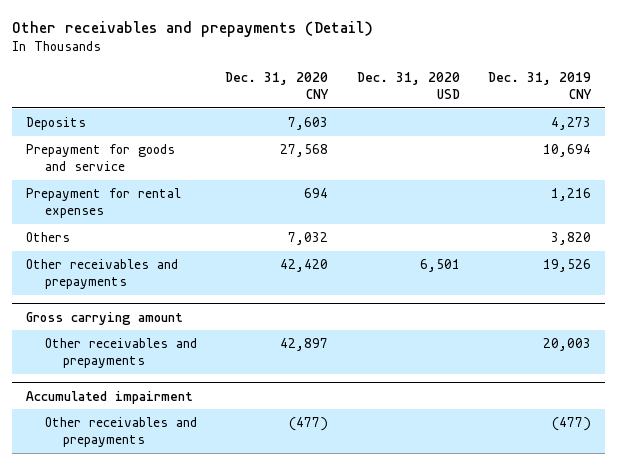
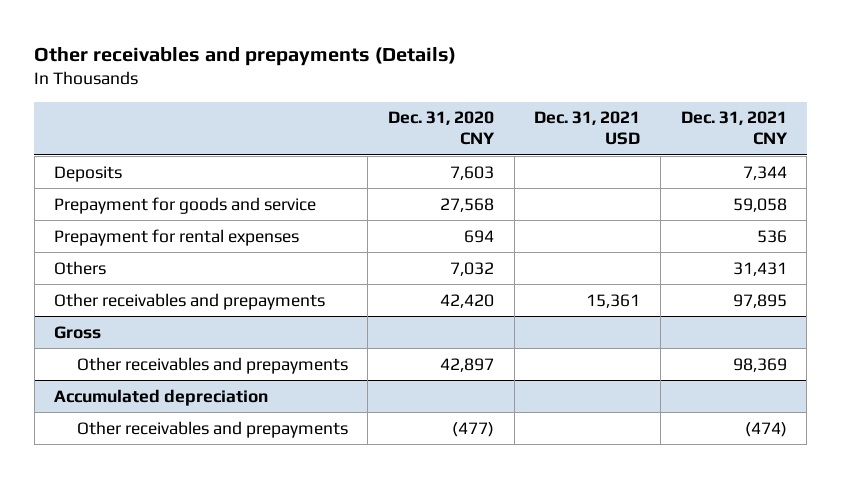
- Other receivables and prepayments (Detail)
+ Other receivables and prepayments (Details)
- | Dec. 31, 2020 CNY | Dec. 31, 2020 USD | Dec. 31, 2019 CNY
+ | Dec. 31, 2020 CNY | Dec. 31, 2021 USD | Dec. 31, 2021 CNY
- Gross carrying amount
+ Gross
- Accumulated impairment
+ Accumulated depreciation

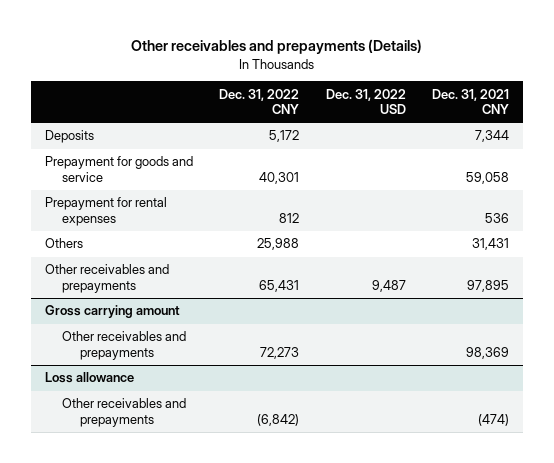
- | Dec. 31, 2020 CNY | Dec. 31, 2021 USD | Dec. 31, 2021 CNY
+ | Dec. 31, 2022 CNY | Dec. 31, 2022 USD | Dec. 31, 2021 CNY
- Gross
+ Gross carrying amount
- Accumulated depreciation
+ Loss allowance

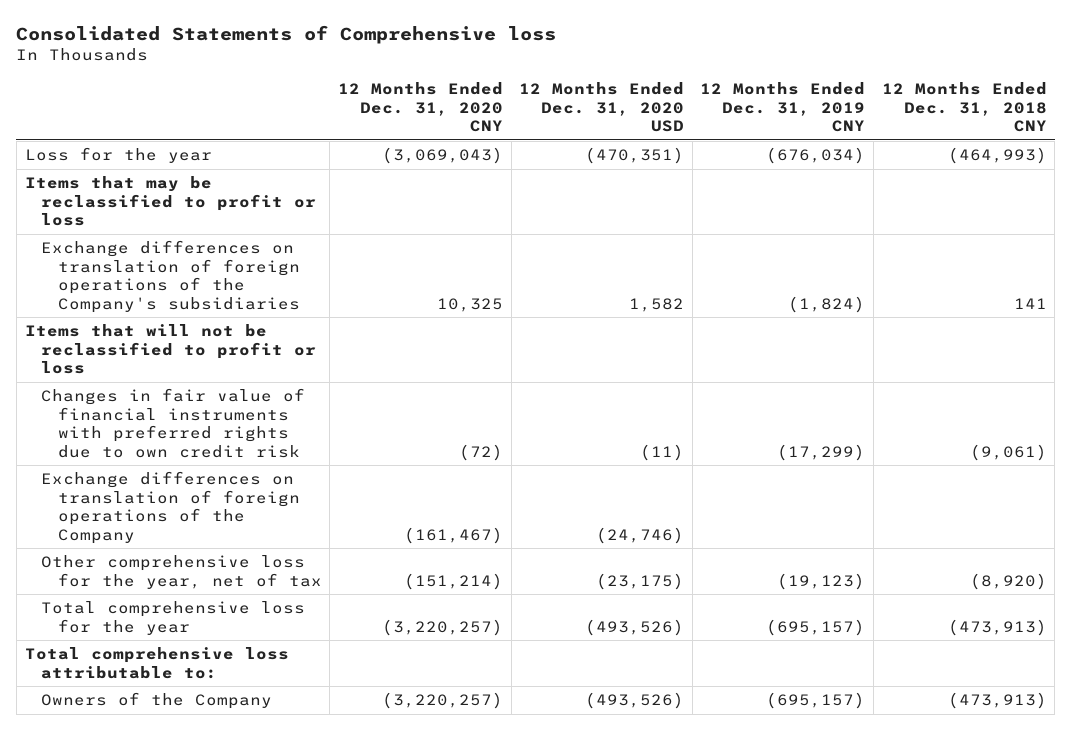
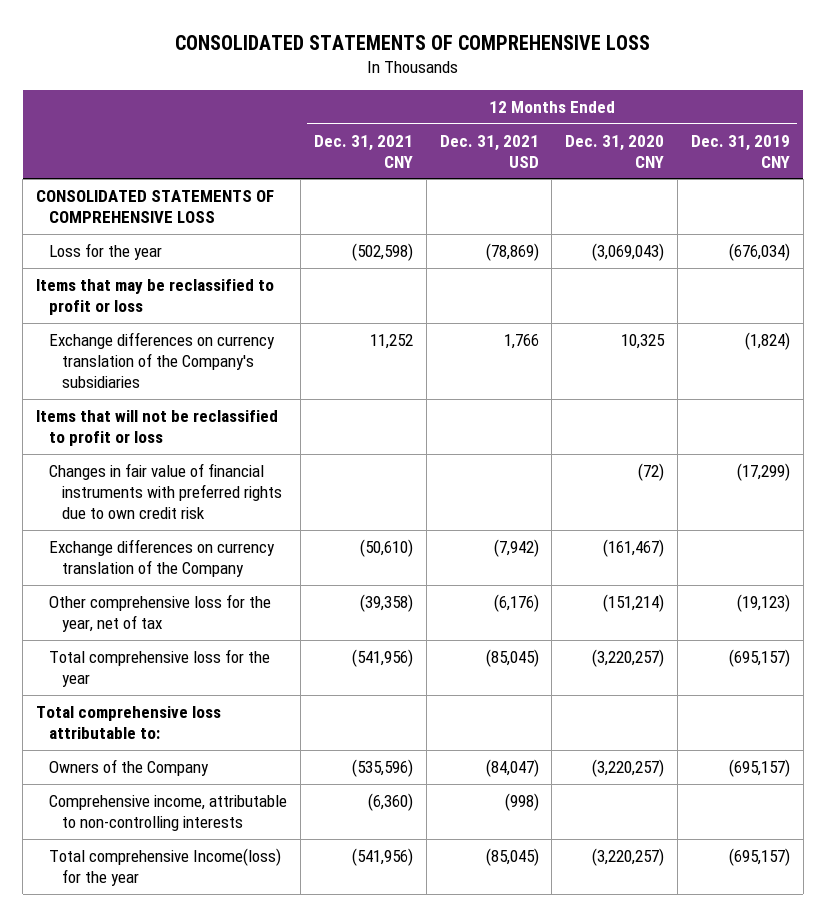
- Consolidated Statements of Comprehensive loss
+ CONSOLIDATED STATEMENTS OF COMPREHENSIVE LOSS
- | 12 Months Ended Dec. 31, 2020 CNY | 12 Months Ended Dec. 31, 2020 USD | 12 Months Ended Dec. 31, 2019 CNY | 12 Months Ended Dec. 31, 2018 CNY
+ | 12 Months Ended Dec. 31, 2021 CNY | 12 Months Ended Dec. 31, 2021 USD | 12 Months Ended Dec. 31, 2020 CNY | 12 Months Ended Dec. 31, 2019 CNY
+ CONSOLIDATED STATEMENTS OF COMPREHENSIVE LOSS
- Exchange differences on translation of foreign operations of the Company's subsidiaries | 10,325 | 1,582 | (1,824) | 141
+ Exchange differences on currency translation of the Company's subsidiaries | 11,252 | 1,766 | 10,325 | (1,824)
- Exchange differences on translation of foreign operations of the Company | (161,467) | (24,746) | |
+ Exchange differences on currency translation of the Company | (50,610) | (7,942) | (161,467) |
+ Comprehensive income, attributable to non-controlling interests | (6,360) | (998) | |
+ Total comprehensive Income(loss) for the year | (541,956) | (85,045) | (3,220,257) | (695,157)

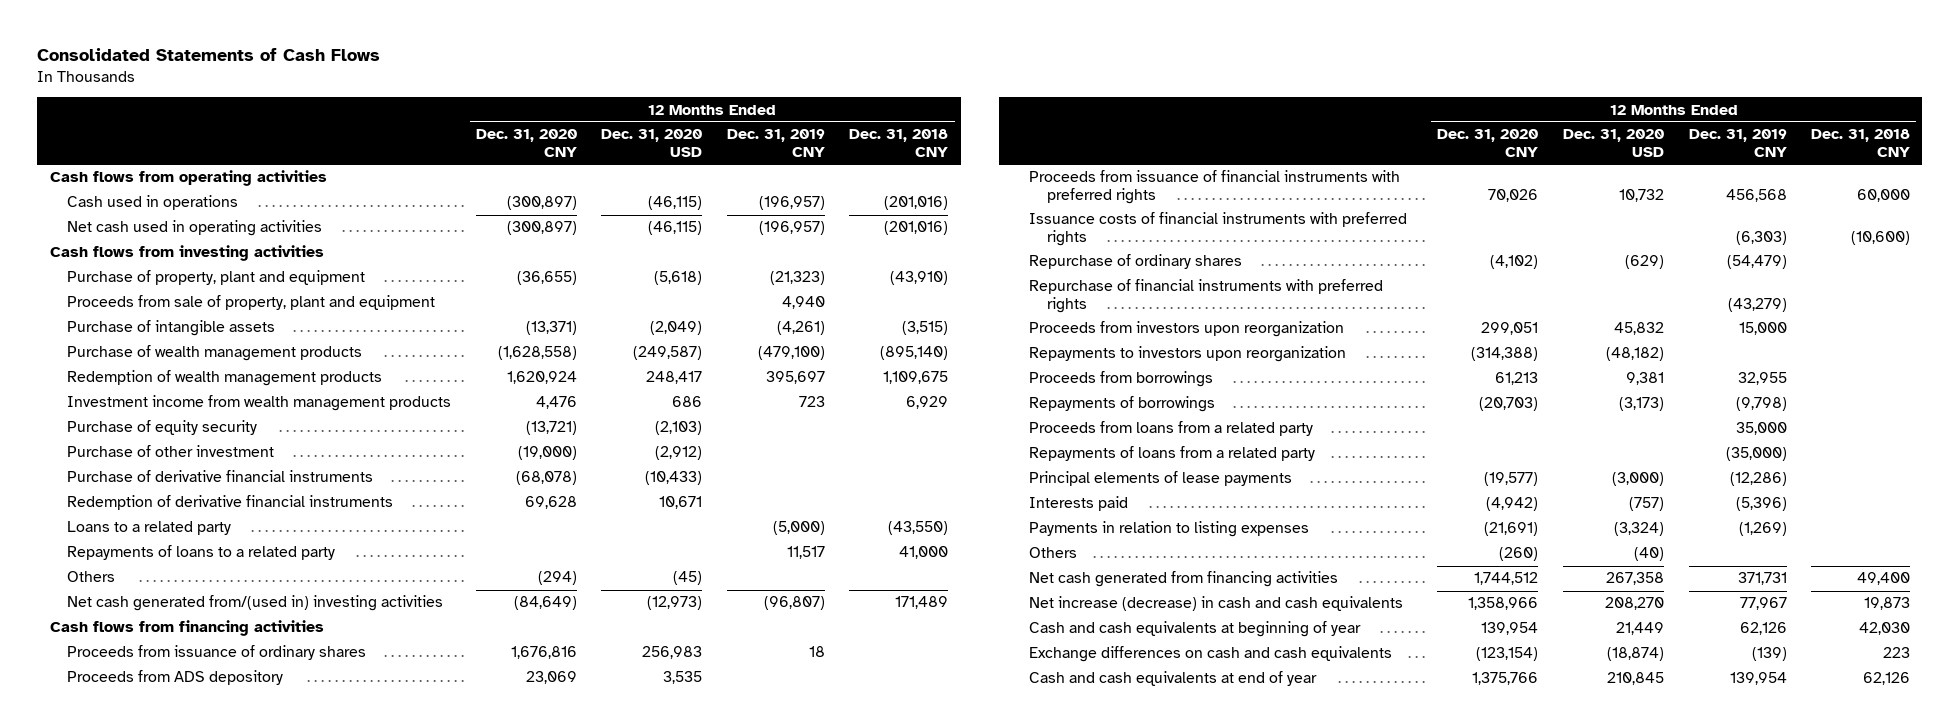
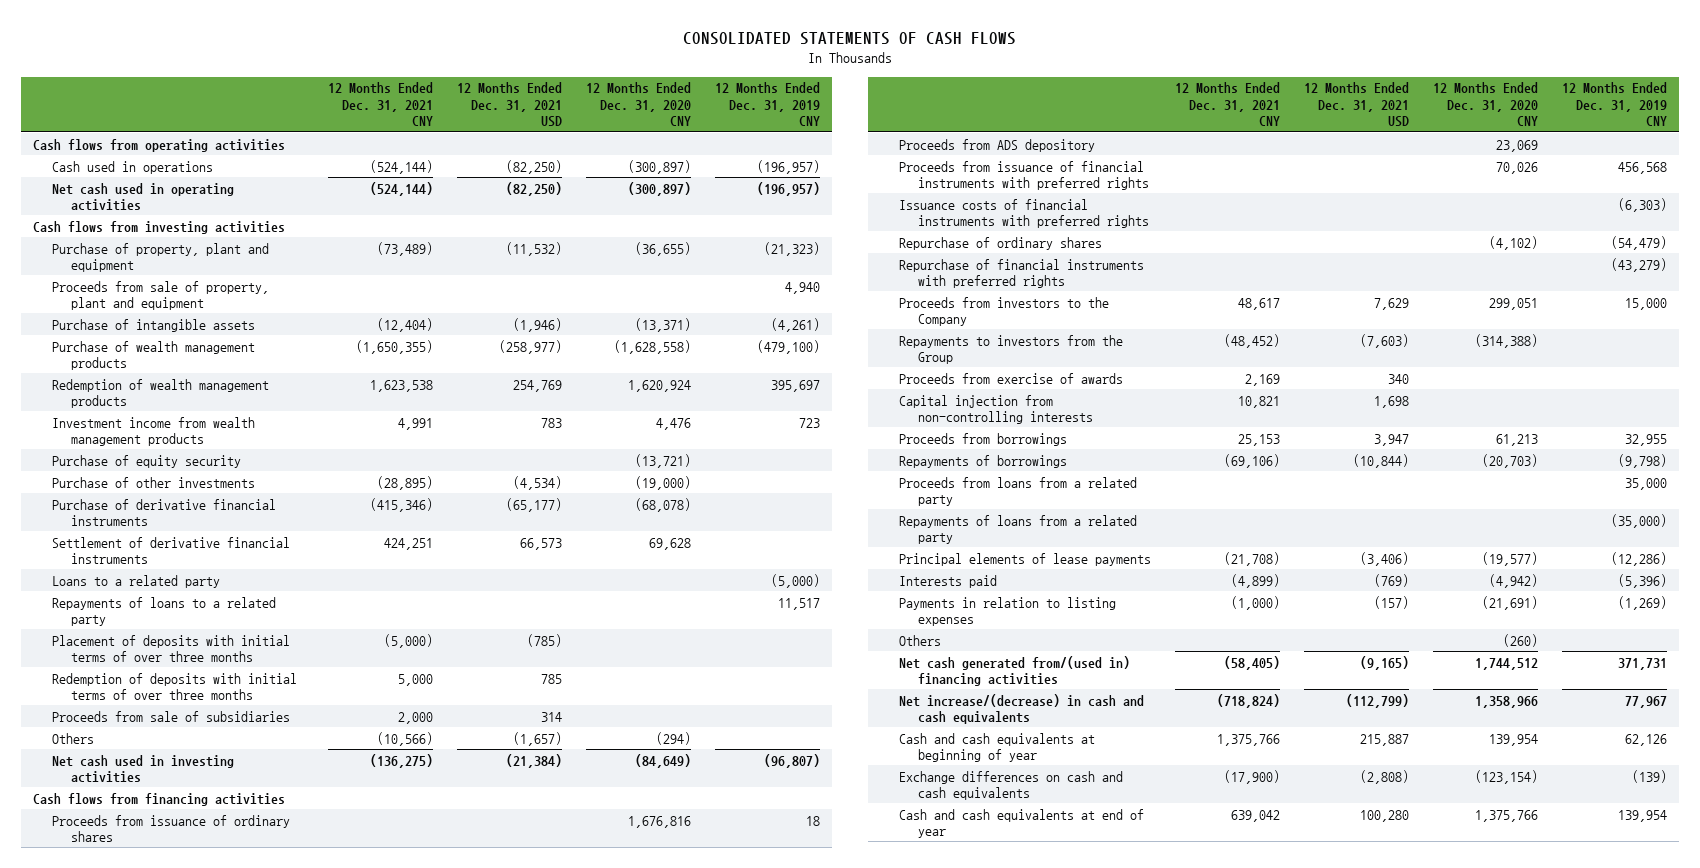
- Consolidated Statements of Cash Flows
+ CONSOLIDATED STATEMENTS OF CASH FLOWS
- | 12 Months Ended Dec. 31, 2020 CNY | 12 Months Ended Dec. 31, 2020 USD | 12 Months Ended Dec. 31, 2019 CNY | 12 Months Ended Dec. 31, 2018 CNY
+ | 12 Months Ended Dec. 31, 2021 CNY | 12 Months Ended Dec. 31, 2021 USD | 12 Months Ended Dec. 31, 2020 CNY | 12 Months Ended Dec. 31, 2019 CNY
- Purchase of other investment | (19,000) | (2,912) | |
+ Purchase of other investments | (28,895) | (4,534) | (19,000) |
- Redemption of derivative financial instruments | 69,628 | 10,671 | |
+ Settlement of derivative financial instruments | 424,251 | 66,573 | 69,628 |
+ Placement of deposits with initial terms of over three months | (5,000) | (785) | |
+ Redemption of deposits with initial terms of over three months | 5,000 | 785 | |
+ Proceeds from sale of subsidiaries | 2,000 | 314 | |
- Net cash generated from/(used in) investing activities | (84,649) | (12,973) | (96,807) | 171,489
+ Net cash used in investing activities | (136,275) | (21,384) | (84,649) | (96,807)
- Proceeds from investors upon reorganization | 299,051 | 45,832 | 15,000 |
- Repayments to investors upon reorganization | (314,388) | (48,182) | |
+ Proceeds from investors to the Company | 48,617 | 7,629 | 299,051 | 15,000
+ Repayments to investors from the Group | (48,452) | (7,603) | (314,388) |
+ Proceeds from exercise of awards | 2,169 | 340 | |
+ Capital injection from non-controlling interests | 10,821 | 1,698 | |
- Net cash generated from financing activities | 1,744,512 | 267,358 | 371,731 | 49,400
- Net increase (decrease) in cash and cash equivalents | 1,358,966 | 208,270 | 77,967 | 19,873
+ Net cash generated from/(used in) financing activities | (58,405) | (9,165) | 1,744,512 | 371,731
+ Net increase/(decrease) in cash and cash equivalents | (718,824) | (112,799) | 1,358,966 | 77,967

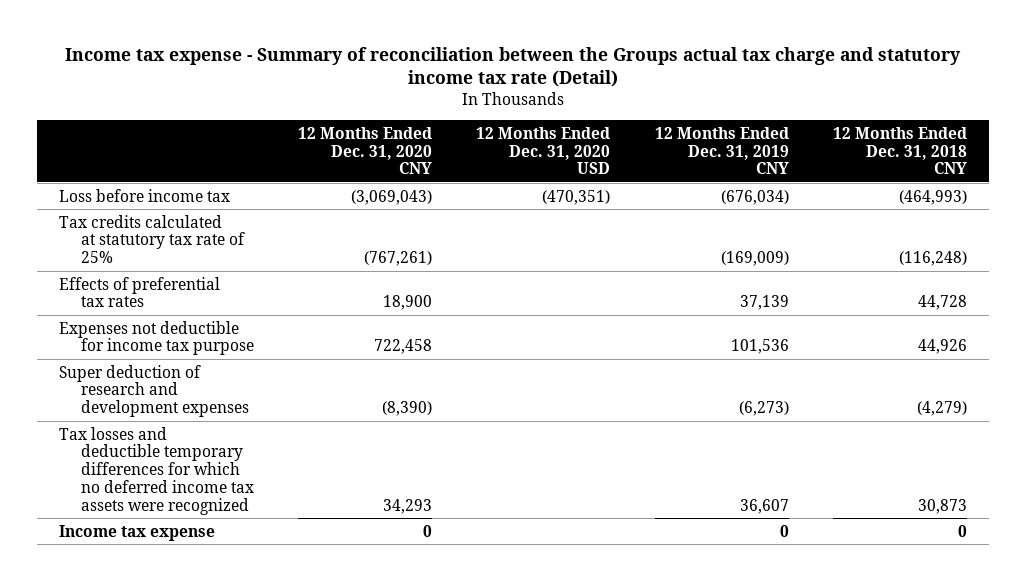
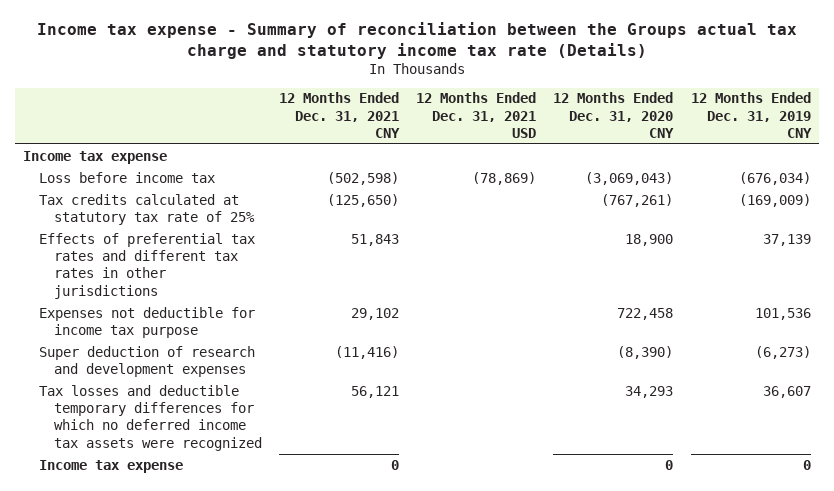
- Income tax expense - Summary of reconciliation between the Groups actual tax charge and statutory income tax rate (Detail)
+ Income tax expense - Summary of reconciliation between the Groups actual tax charge and statutory income tax rate (Details)
- | 12 Months Ended Dec. 31, 2020 CNY | 12 Months Ended Dec. 31, 2020 USD | 12 Months Ended Dec. 31, 2019 CNY | 12 Months Ended Dec. 31, 2018 CNY
+ | 12 Months Ended Dec. 31, 2021 CNY | 12 Months Ended Dec. 31, 2021 USD | 12 Months Ended Dec. 31, 2020 CNY | 12 Months Ended Dec. 31, 2019 CNY
+ Income tax expense
- Effects of preferential tax rates | 18,900 | | 37,139 | 44,728
+ Effects of preferential tax rates and different tax rates in other jurisdictions | 51,843 | | 18,900 | 37,139

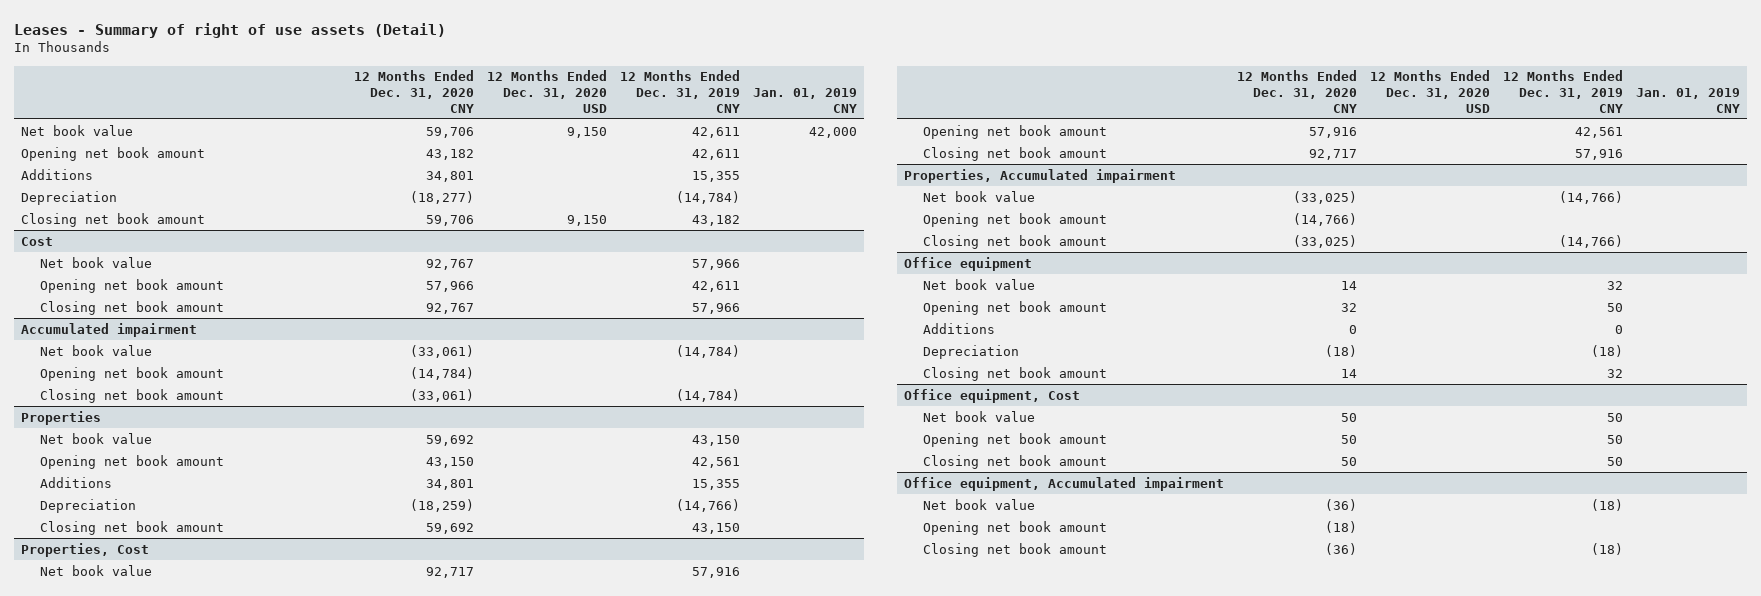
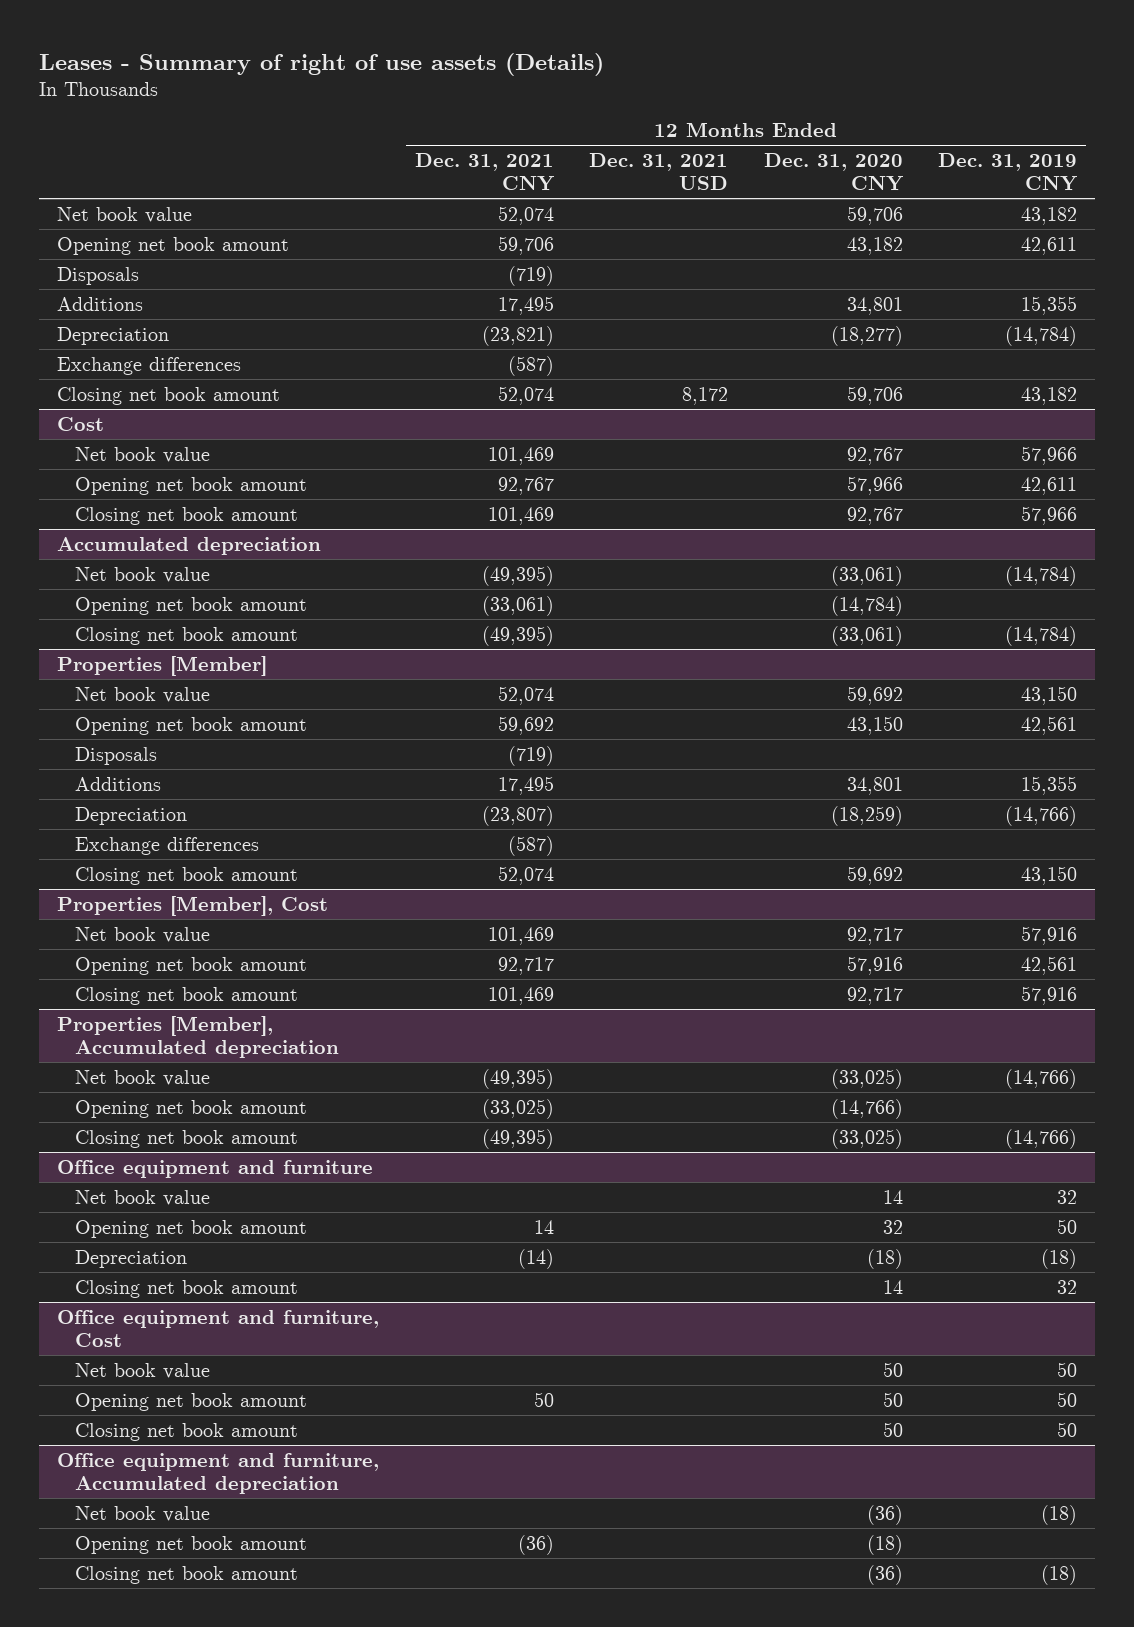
- Leases - Summary of right of use assets (Detail)
+ Leases - Summary of right of use assets (Details)
- | 12 Months Ended Dec. 31, 2020 CNY | 12 Months Ended Dec. 31, 2020 USD | 12 Months Ended Dec. 31, 2019 CNY | Jan. 01, 2019 CNY
+ | 12 Months Ended Dec. 31, 2021 CNY | 12 Months Ended Dec. 31, 2021 USD | 12 Months Ended Dec. 31, 2020 CNY | 12 Months Ended Dec. 31, 2019 CNY
- Net book value | 59,706 | 9,150 | 42,611 | 42,000
+ Net book value | 52,074 | | 59,706 | 43,182
+ Disposals | (719) | | |
+ Exchange differences | (587) | | |
- Accumulated impairment
+ Accumulated depreciation
- Properties
+ Properties [Member]
+ Disposals | (719) | | |
+ Exchange differences | (587) | | |
- Properties, Cost
+ Properties [Member], Cost
- Properties, Accumulated impairment
+ Properties [Member], Accumulated depreciation
- Office equipment
+ Office equipment and furniture
- Additions | 0 | | 0 |
- Office equipment, Cost
+ Office equipment and furniture, Cost
- Office equipment, Accumulated impairment
+ Office equipment and furniture, Accumulated depreciation

